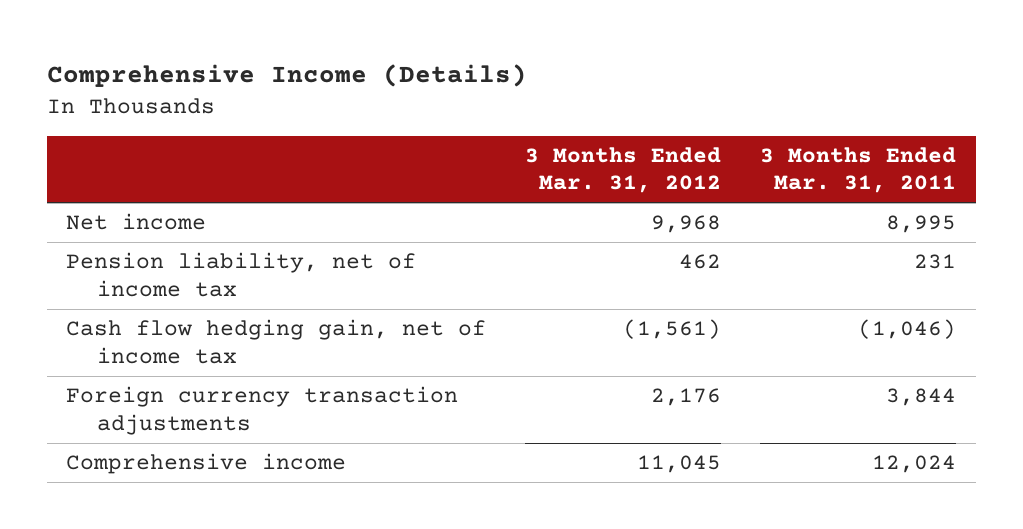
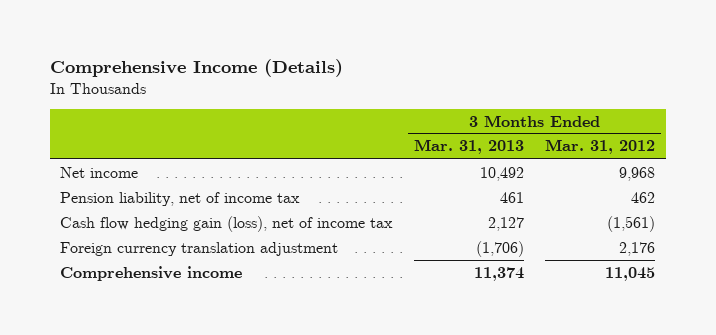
- | 3 Months Ended Mar. 31, 2012 | 3 Months Ended Mar. 31, 2011
+ | 3 Months Ended Mar. 31, 2013 | 3 Months Ended Mar. 31, 2012
- Cash flow hedging gain, net of income tax | (1,561) | (1,046)
- Foreign currency transaction adjustments | 2,176 | 3,844
+ Cash flow hedging gain (loss), net of income tax | 2,127 | (1,561)
+ Foreign currency translation adjustment | (1,706) | 2,176

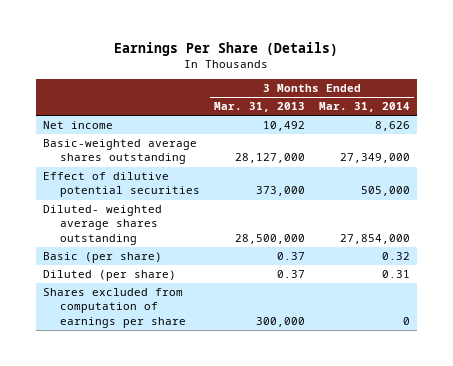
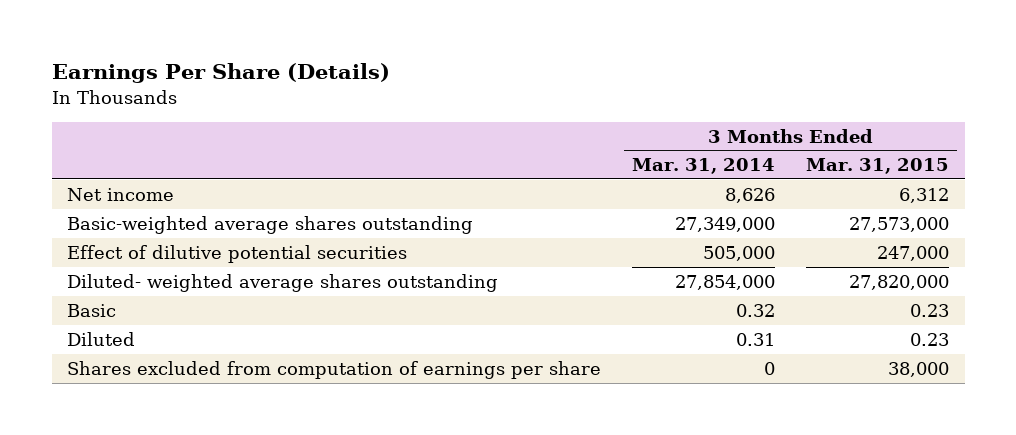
- | 3 Months Ended Mar. 31, 2013 | 3 Months Ended Mar. 31, 2014
+ | 3 Months Ended Mar. 31, 2014 | 3 Months Ended Mar. 31, 2015
- Basic (per share) | 0.37 | 0.32
- Diluted (per share) | 0.37 | 0.31
+ Basic | 0.32 | 0.23
+ Diluted | 0.31 | 0.23

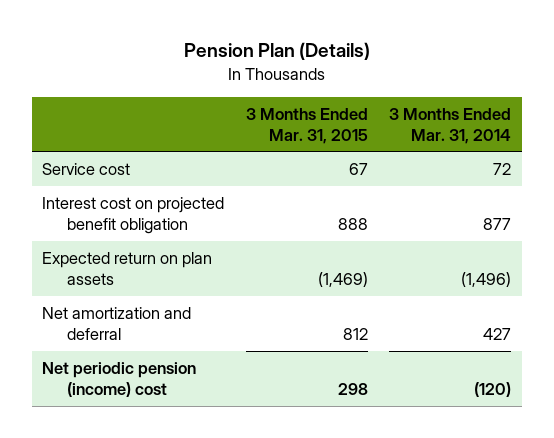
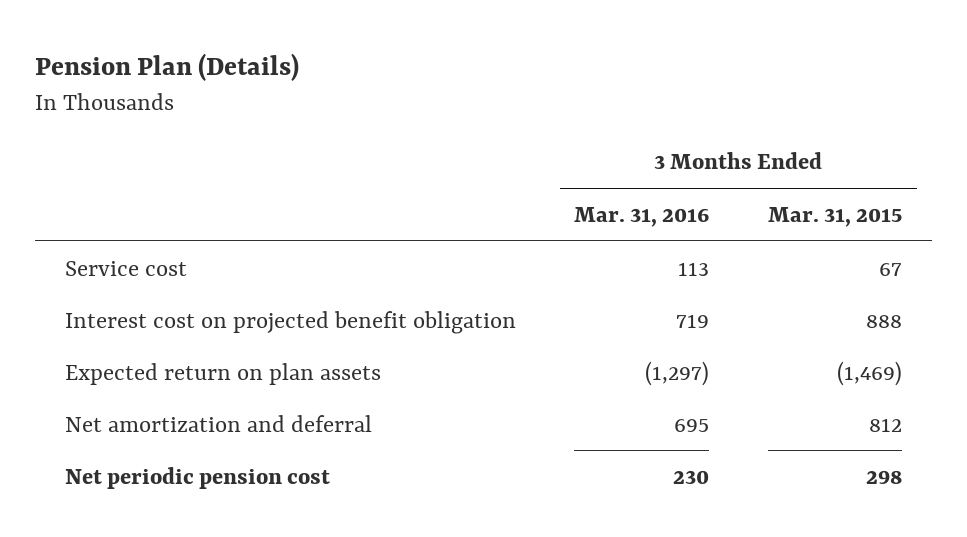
- | 3 Months Ended Mar. 31, 2015 | 3 Months Ended Mar. 31, 2014
+ | 3 Months Ended Mar. 31, 2016 | 3 Months Ended Mar. 31, 2015
- Net periodic pension (income) cost | 298 | (120)
+ Net periodic pension cost | 230 | 298

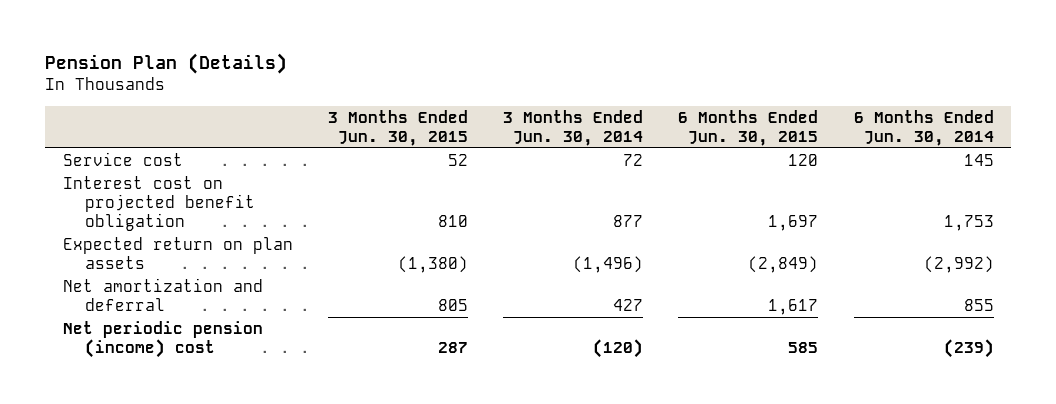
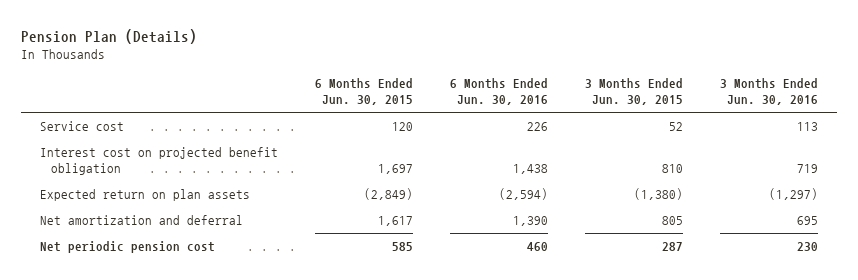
- | 3 Months Ended Jun. 30, 2015 | 3 Months Ended Jun. 30, 2014 | 6 Months Ended Jun. 30, 2015 | 6 Months Ended Jun. 30, 2014
+ | 6 Months Ended Jun. 30, 2015 | 6 Months Ended Jun. 30, 2016 | 3 Months Ended Jun. 30, 2015 | 3 Months Ended Jun. 30, 2016
- Net periodic pension (income) cost | 287 | (120) | 585 | (239)
+ Net periodic pension cost | 585 | 460 | 287 | 230

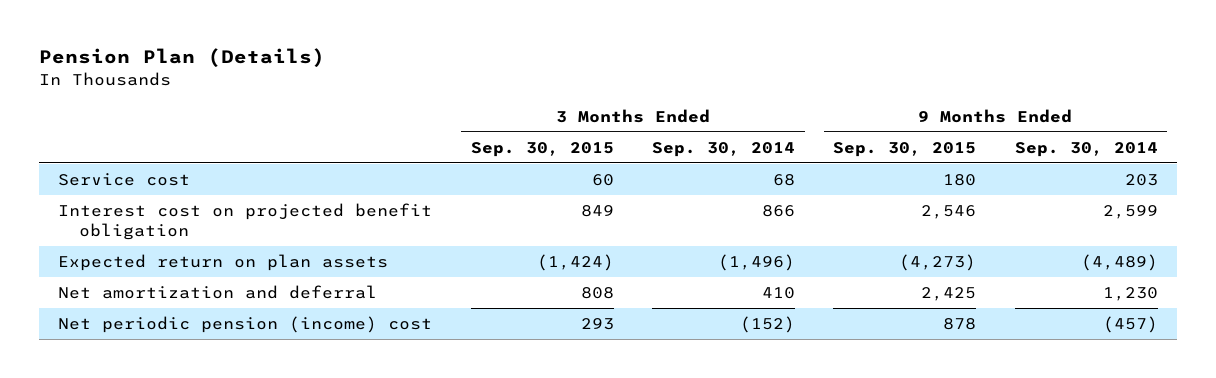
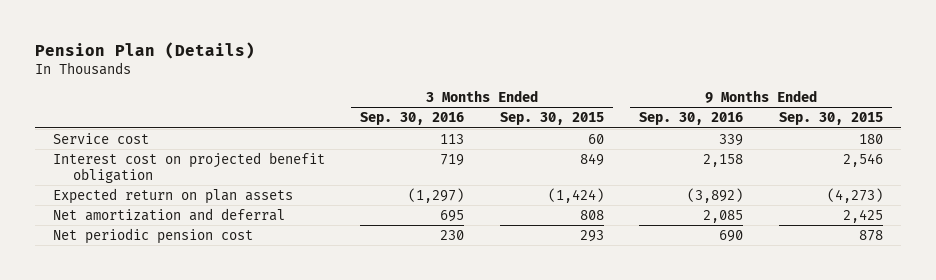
- | 3 Months Ended Sep. 30, 2015 | 3 Months Ended Sep. 30, 2014 | 9 Months Ended Sep. 30, 2015 | 9 Months Ended Sep. 30, 2014
+ | 3 Months Ended Sep. 30, 2016 | 3 Months Ended Sep. 30, 2015 | 9 Months Ended Sep. 30, 2016 | 9 Months Ended Sep. 30, 2015
- Net periodic pension (income) cost | 293 | (152) | 878 | (457)
+ Net periodic pension cost | 230 | 293 | 690 | 878

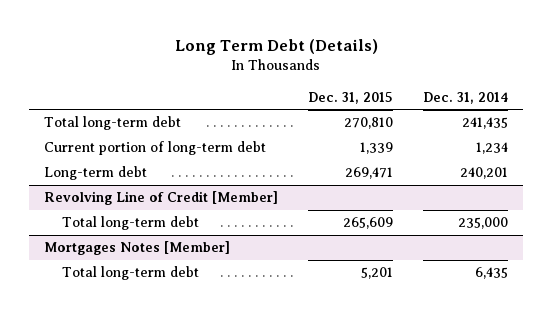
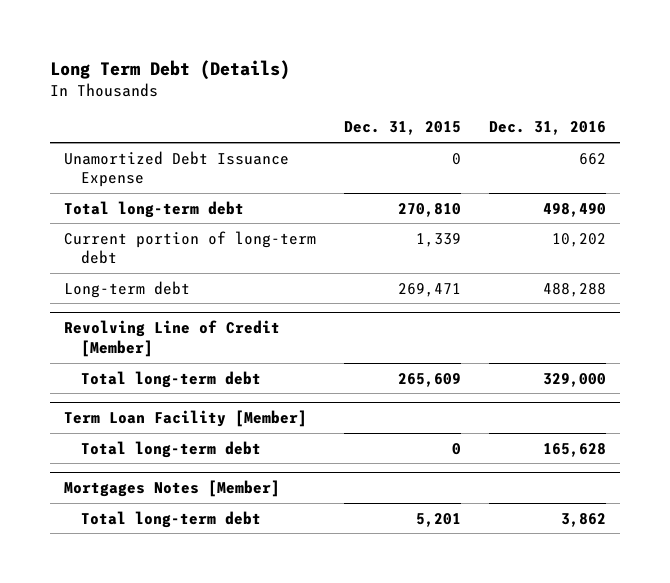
- | Dec. 31, 2015 | Dec. 31, 2014
+ | Dec. 31, 2015 | Dec. 31, 2016
+ Unamortized Debt Issuance Expense | 0 | 662
+ Term Loan Facility [Member]
+ Total long-term debt | 0 | 165,628

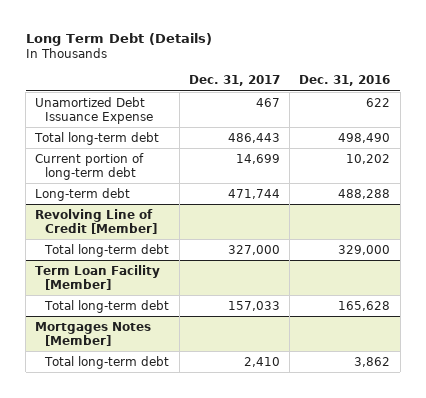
- | Dec. 31, 2015 | Dec. 31, 2016
+ | Dec. 31, 2017 | Dec. 31, 2016
- Unamortized Debt Issuance Expense | 0 | 662
+ Unamortized Debt Issuance Expense | 467 | 622

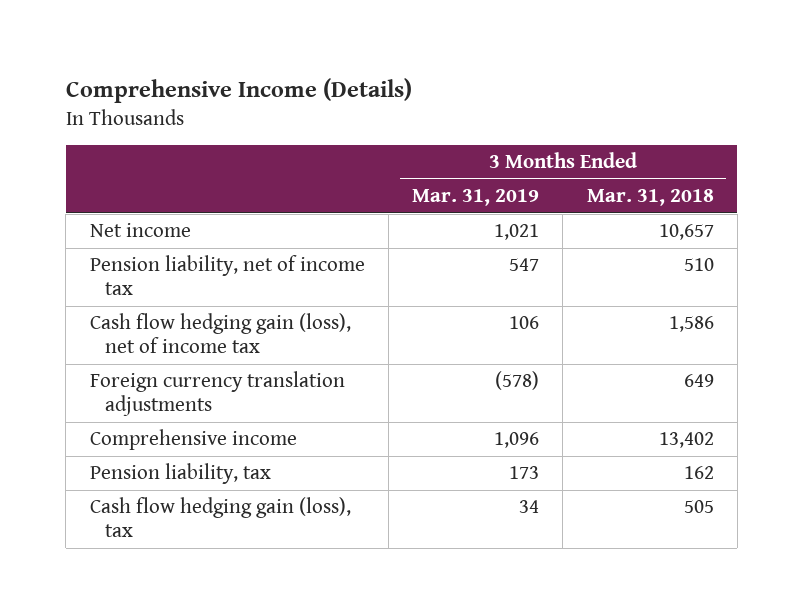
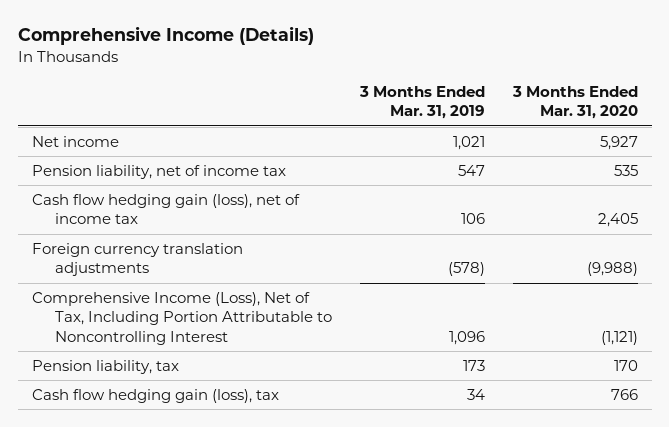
- | 3 Months Ended Mar. 31, 2019 | 3 Months Ended Mar. 31, 2018
+ | 3 Months Ended Mar. 31, 2019 | 3 Months Ended Mar. 31, 2020
- Comprehensive income | 1,096 | 13,402
+ Comprehensive Income (Loss), Net of Tax, Including Portion Attributable to Noncontrolling Interest | 1,096 | (1,121)

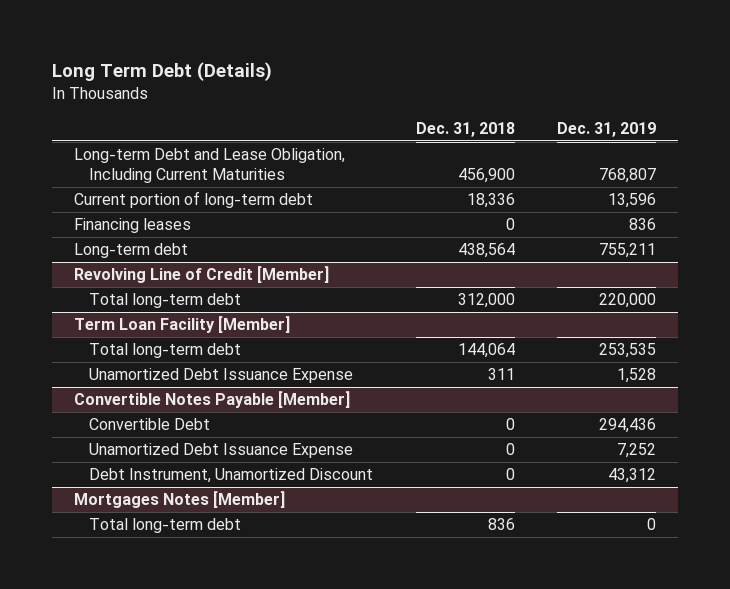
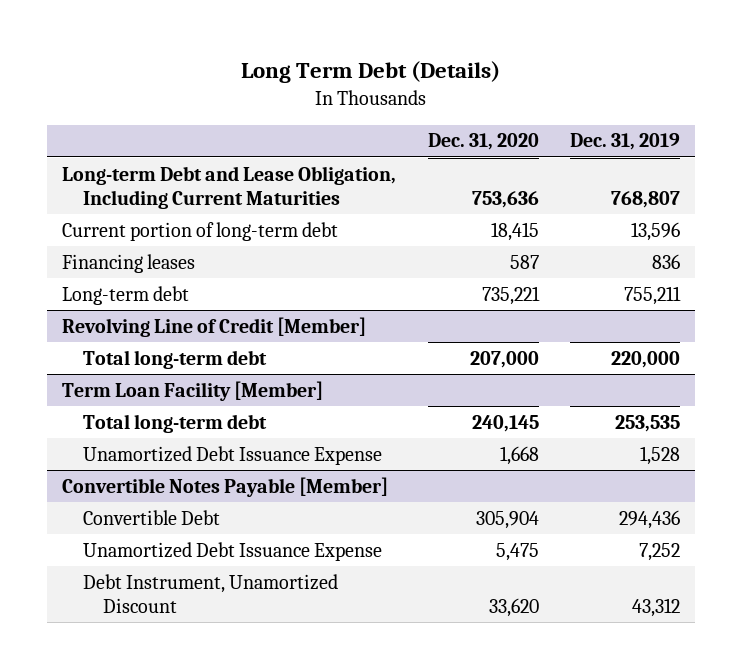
- | Dec. 31, 2018 | Dec. 31, 2019
+ | Dec. 31, 2020 | Dec. 31, 2019
- Mortgages Notes [Member]
- Total long-term debt | 836 | 0

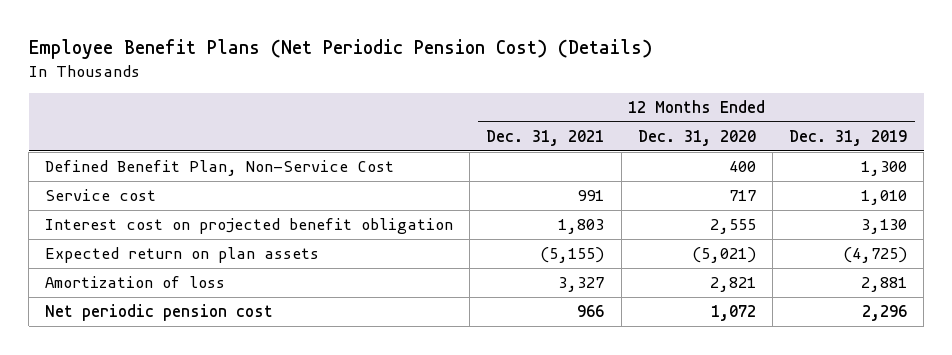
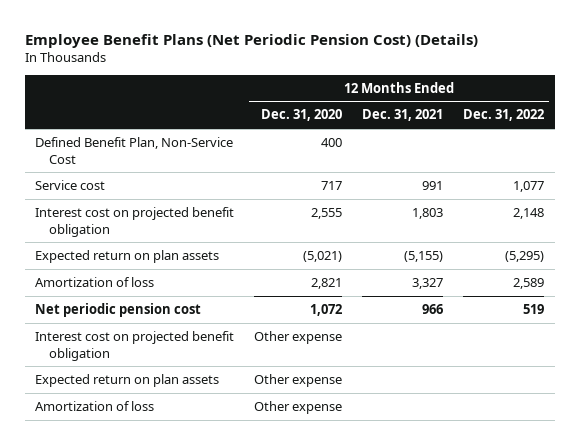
- | 12 Months Ended Dec. 31, 2021 | 12 Months Ended Dec. 31, 2020 | 12 Months Ended Dec. 31, 2019
+ | 12 Months Ended Dec. 31, 2020 | 12 Months Ended Dec. 31, 2021 | 12 Months Ended Dec. 31, 2022
+ Interest cost on projected benefit obligation | Other expense | |
+ Expected return on plan assets | Other expense | |
+ Amortization of loss | Other expense | |

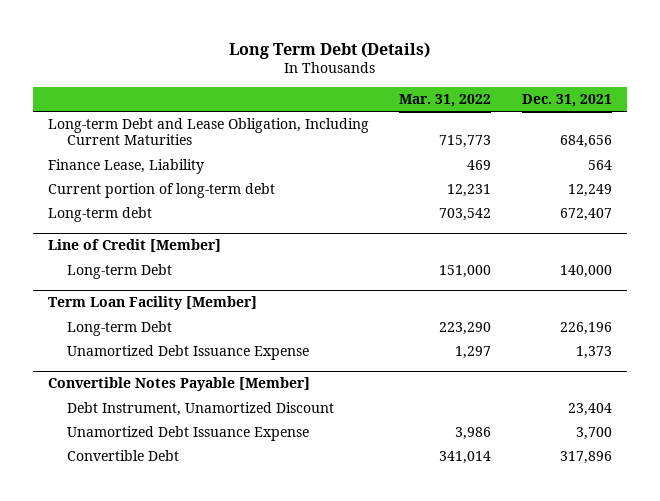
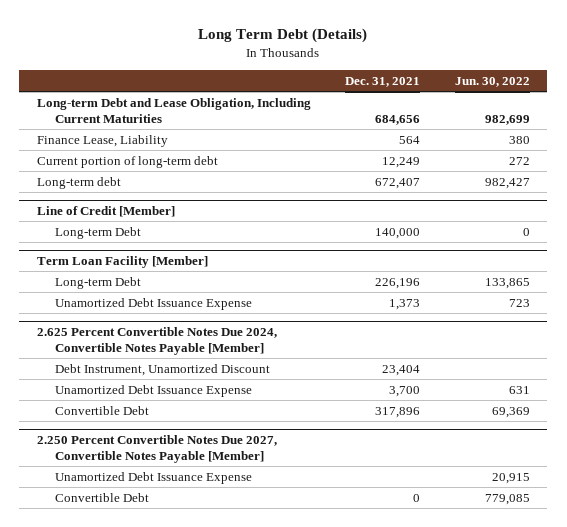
- | Mar. 31, 2022 | Dec. 31, 2021
+ | Dec. 31, 2021 | Jun. 30, 2022
- Convertible Notes Payable [Member]
+ 2.625 Percent Convertible Notes Due 2024, Convertible Notes Payable [Member]
+ 2.250 Percent Convertible Notes Due 2027, Convertible Notes Payable [Member]
+ Unamortized Debt Issuance Expense | | 20,915
+ Convertible Debt | 0 | 779,085

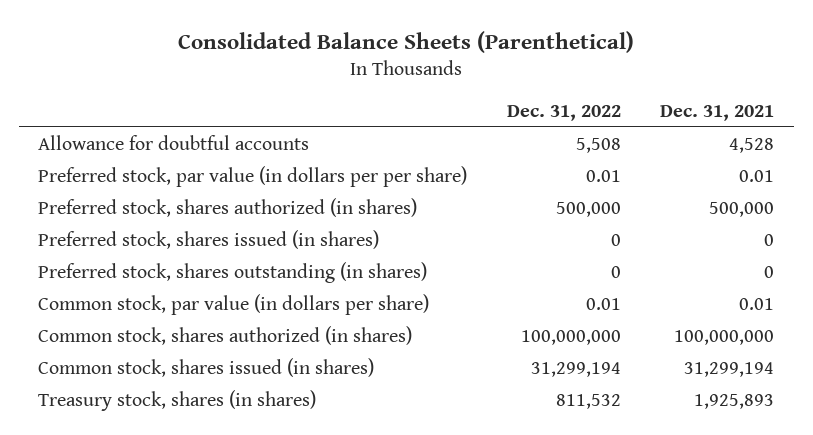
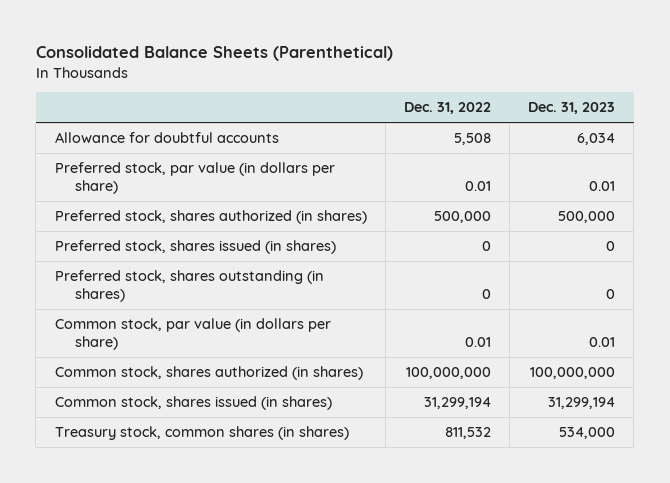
- | Dec. 31, 2022 | Dec. 31, 2021
+ | Dec. 31, 2022 | Dec. 31, 2023
- Preferred stock, par value (in dollars per per share) | 0.01 | 0.01
+ Preferred stock, par value (in dollars per share) | 0.01 | 0.01
- Treasury stock, shares (in shares) | 811,532 | 1,925,893
+ Treasury stock, common shares (in shares) | 811,532 | 534,000

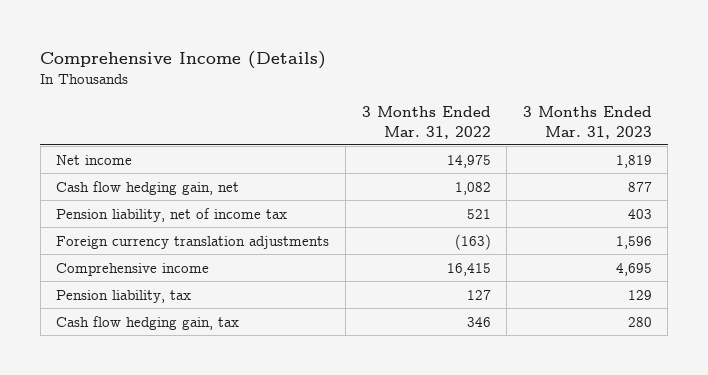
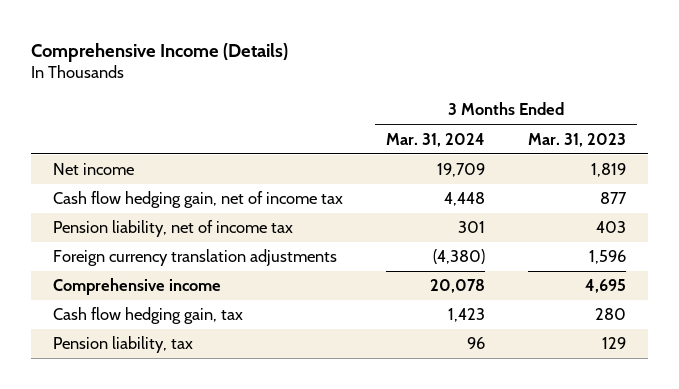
- | 3 Months Ended Mar. 31, 2022 | 3 Months Ended Mar. 31, 2023
+ | 3 Months Ended Mar. 31, 2024 | 3 Months Ended Mar. 31, 2023
- Cash flow hedging gain, net | 1,082 | 877
+ Cash flow hedging gain, net of income tax | 4,448 | 877
moved down: Pension liability, tax | 96 | 129

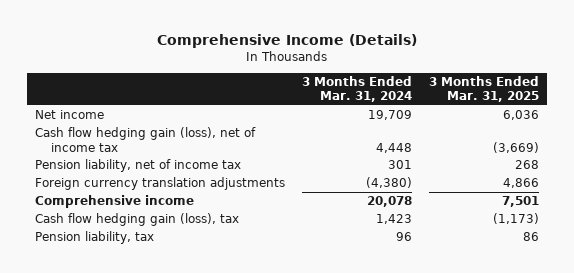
- | 3 Months Ended Mar. 31, 2024 | 3 Months Ended Mar. 31, 2023
+ | 3 Months Ended Mar. 31, 2024 | 3 Months Ended Mar. 31, 2025
- Cash flow hedging gain, net of income tax | 4,448 | 877
+ Cash flow hedging gain (loss), net of income tax | 4,448 | (3,669)
- Cash flow hedging gain, tax | 1,423 | 280
+ Cash flow hedging gain (loss), tax | 1,423 | (1,173)

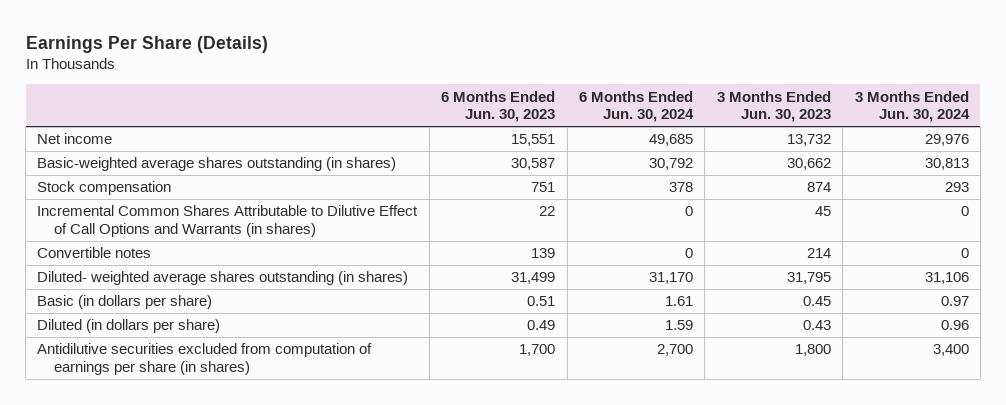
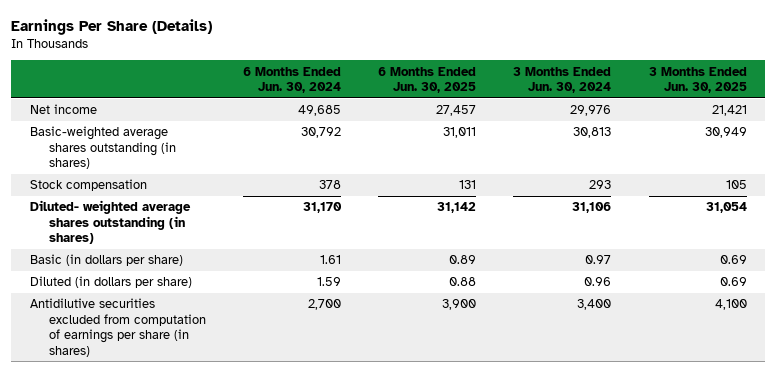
- | 6 Months Ended Jun. 30, 2023 | 6 Months Ended Jun. 30, 2024 | 3 Months Ended Jun. 30, 2023 | 3 Months Ended Jun. 30, 2024
+ | 6 Months Ended Jun. 30, 2024 | 6 Months Ended Jun. 30, 2025 | 3 Months Ended Jun. 30, 2024 | 3 Months Ended Jun. 30, 2025
- Incremental Common Shares Attributable to Dilutive Effect of Call Options and Warrants (in shares) | 22 | 0 | 45 | 0
- Convertible notes | 139 | 0 | 214 | 0

